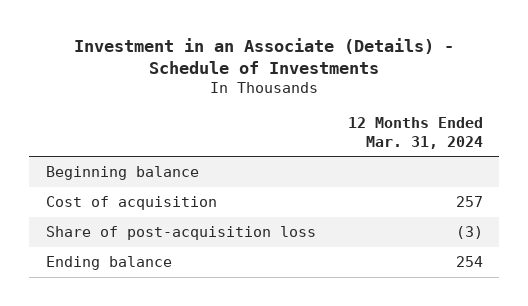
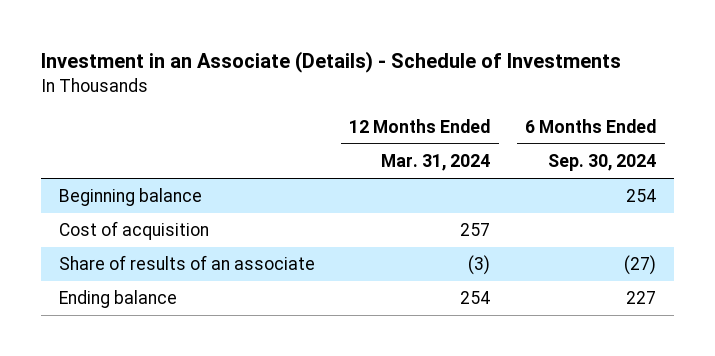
- | 12 Months Ended Mar. 31, 2024
+ | 12 Months Ended Mar. 31, 2024 | 6 Months Ended Sep. 30, 2024
- Share of post-acquisition loss | (3)
+ Share of results of an associate | (3) | (27)

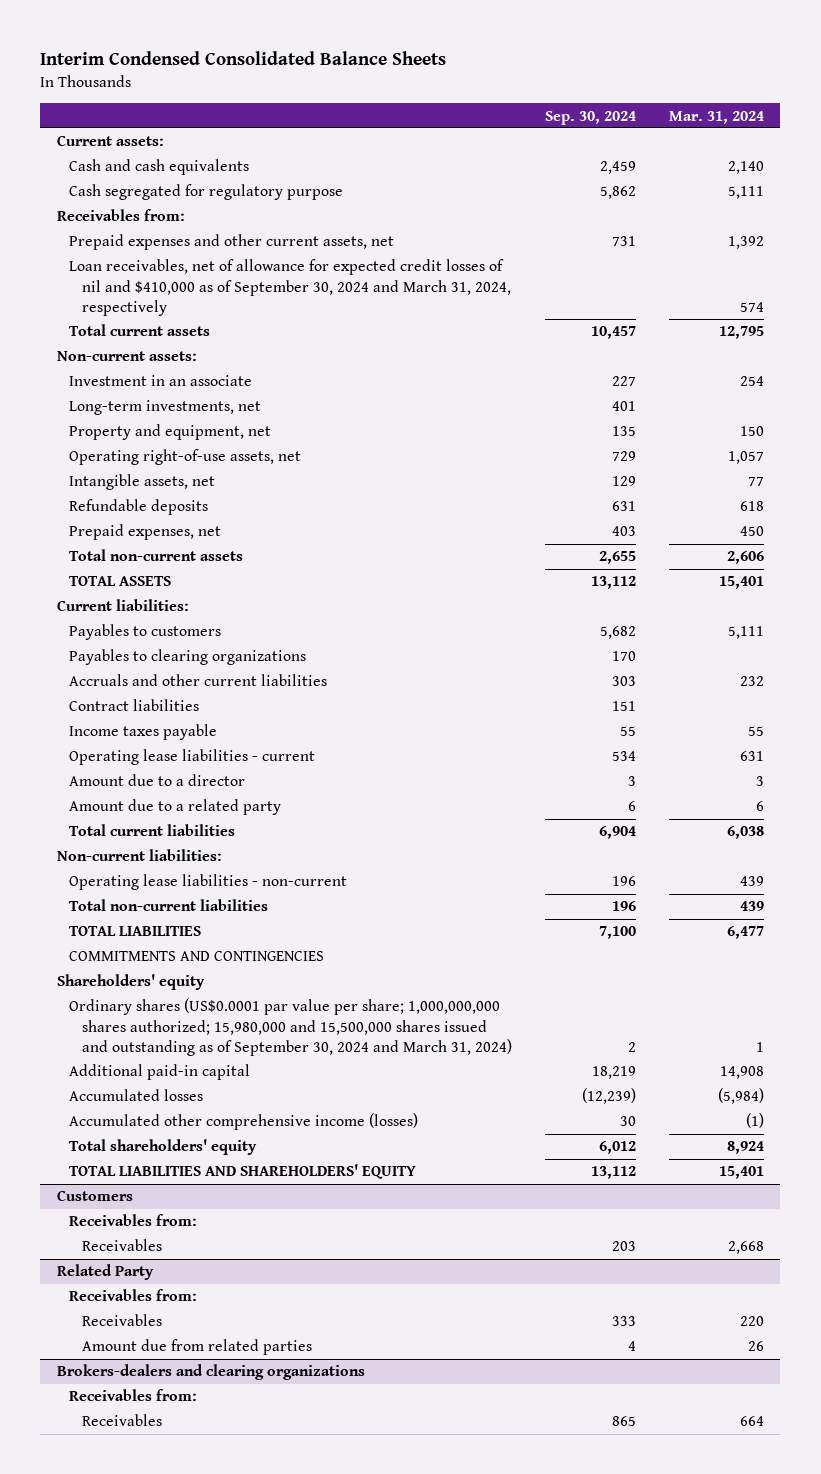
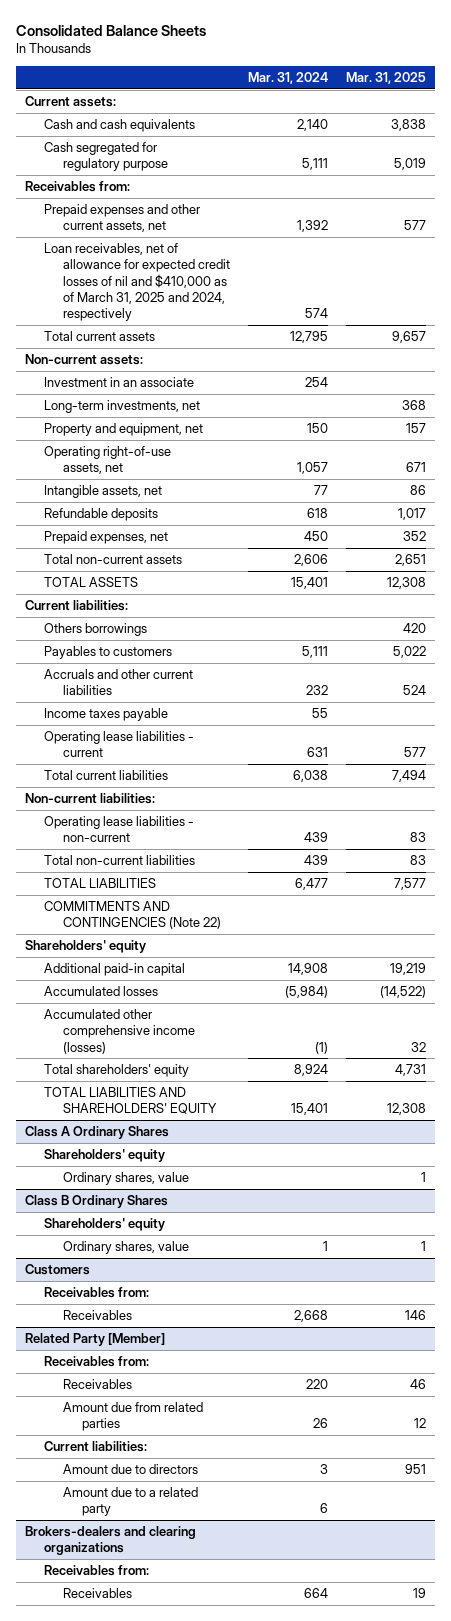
- Interim Condensed Consolidated Balance Sheets
+ Consolidated Balance Sheets
- | Sep. 30, 2024 | Mar. 31, 2024
+ | Mar. 31, 2024 | Mar. 31, 2025
- Loan receivables, net of allowance for expected credit losses of nil and $410,000 as of September 30, 2024 and March 31, 2024, respectively | | 574
+ Loan receivables, net of allowance for expected credit losses of nil and $410,000 as of March 31, 2025 and 2024, respectively | 574 |
+ Others borrowings | | 420
- Payables to clearing organizations | 170 |
- Contract liabilities | 151 |
- Amount due to a director | 3 | 3
- Amount due to a related party | 6 | 6
- COMMITMENTS AND CONTINGENCIES
+ COMMITMENTS AND CONTINGENCIES (Note 22)
- Ordinary shares (US$0.0001 par value per share; 1,000,000,000 shares authorized; 15,980,000 and 15,500,000 shares issued and outstanding as of September 30, 2024 and March 31, 2024) | 2 | 1
+ Class A Ordinary Shares
+ Shareholders' equity
+ Ordinary shares, value | | 1
+ Class B Ordinary Shares
+ Shareholders' equity
+ Ordinary shares, value | 1 | 1
- Related Party
+ Related Party [Member]
+ Current liabilities:
+ Amount due to directors | 3 | 951
+ Amount due to a related party | 6 |

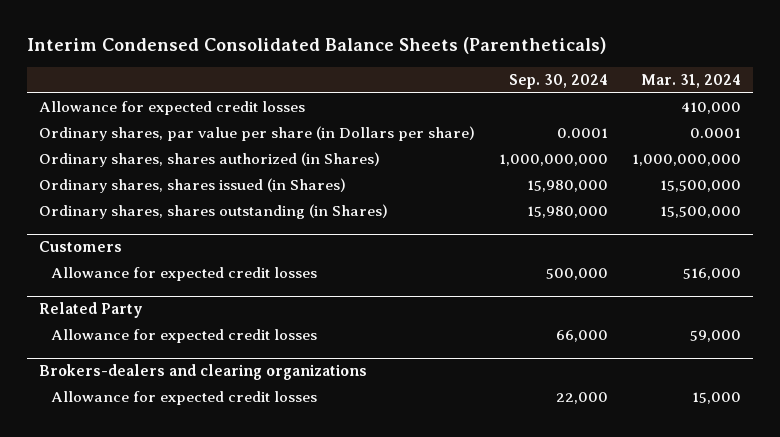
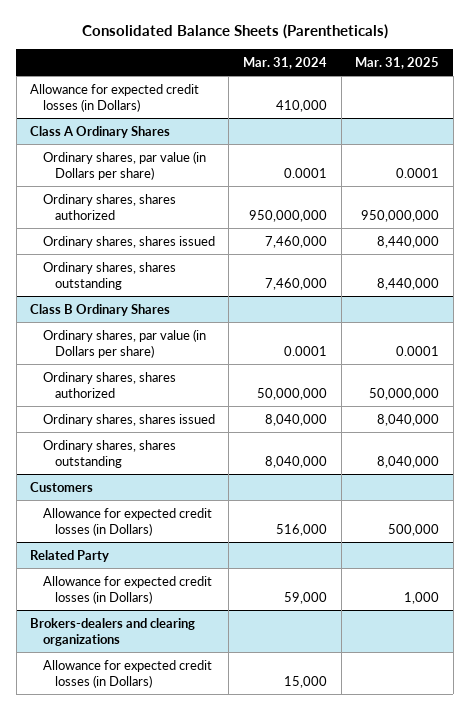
- Interim Condensed Consolidated Balance Sheets (Parentheticals)
+ Consolidated Balance Sheets (Parentheticals)
- | Sep. 30, 2024 | Mar. 31, 2024
+ | Mar. 31, 2024 | Mar. 31, 2025
- Allowance for expected credit losses | | 410,000
- Ordinary shares, par value per share (in Dollars per share) | 0.0001 | 0.0001
- Ordinary shares, shares authorized (in Shares) | 1,000,000,000 | 1,000,000,000
- Ordinary shares, shares issued (in Shares) | 15,980,000 | 15,500,000
- Ordinary shares, shares outstanding (in Shares) | 15,980,000 | 15,500,000
+ Allowance for expected credit losses (in Dollars) | 410,000 |
+ Class A Ordinary Shares
+ Ordinary shares, par value (in Dollars per share) | 0.0001 | 0.0001
+ Ordinary shares, shares authorized | 950,000,000 | 950,000,000
+ Ordinary shares, shares issued | 7,460,000 | 8,440,000
+ Ordinary shares, shares outstanding | 7,460,000 | 8,440,000
+ Class B Ordinary Shares
+ Ordinary shares, par value (in Dollars per share) | 0.0001 | 0.0001
+ Ordinary shares, shares authorized | 50,000,000 | 50,000,000
+ Ordinary shares, shares issued | 8,040,000 | 8,040,000
+ Ordinary shares, shares outstanding | 8,040,000 | 8,040,000
@ Customers
- Allowance for expected credit losses | 500,000 | 516,000
+ Allowance for expected credit losses (in Dollars) | 516,000 | 500,000
@ Related Party
- Allowance for expected credit losses | 66,000 | 59,000
+ Allowance for expected credit losses (in Dollars) | 59,000 | 1,000
@ Brokers-dealers and clearing organizations
- Allowance for expected credit losses | 22,000 | 15,000
+ Allowance for expected credit losses (in Dollars) | 15,000 |

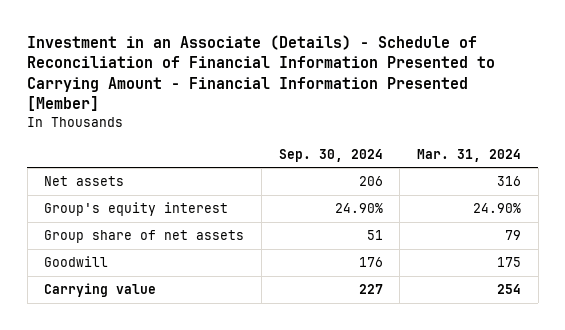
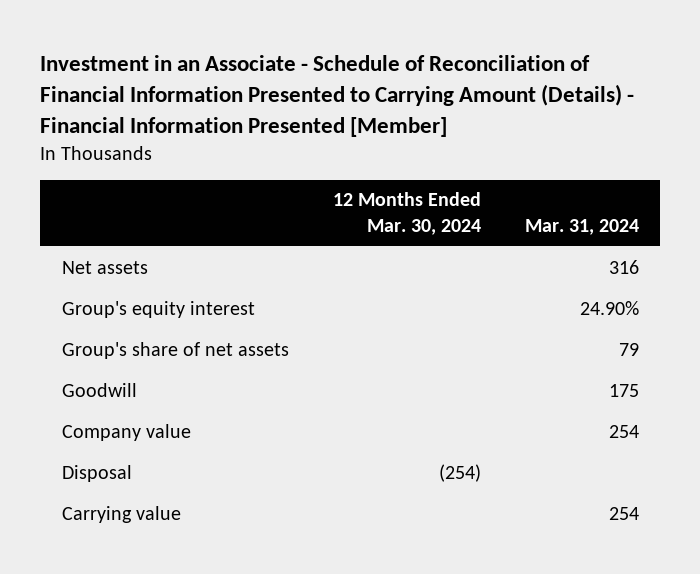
- Investment in an Associate (Details) - Schedule of Reconciliation of Financial Information Presented to Carrying Amount - Financial Information Presented [Member]
+ Investment in an Associate - Schedule of Reconciliation of Financial Information Presented to Carrying Amount (Details) - Financial Information Presented [Member]
- | Sep. 30, 2024 | Mar. 31, 2024
+ | 12 Months Ended Mar. 30, 2024 | Mar. 31, 2024
- Group share of net assets | 51 | 79
+ Group's share of net assets | | 79
+ Company value | | 254
+ Disposal | (254) |

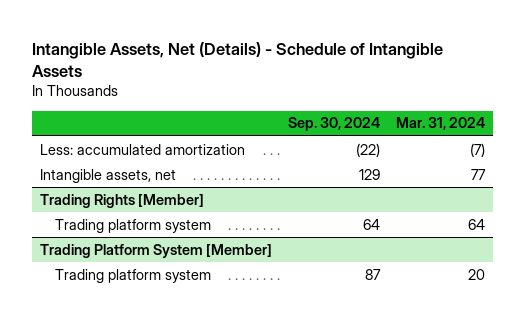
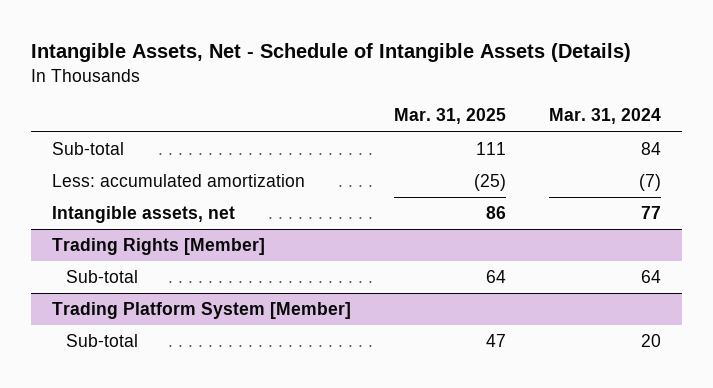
- Intangible Assets, Net (Details) - Schedule of Intangible Assets
+ Intangible Assets, Net - Schedule of Intangible Assets (Details)
- | Sep. 30, 2024 | Mar. 31, 2024
+ | Mar. 31, 2025 | Mar. 31, 2024
+ Sub-total | 111 | 84
@ Trading Rights [Member]
- Trading platform system | 64 | 64
+ Sub-total | 64 | 64
@ Trading Platform System [Member]
- Trading platform system | 87 | 20
+ Sub-total | 47 | 20

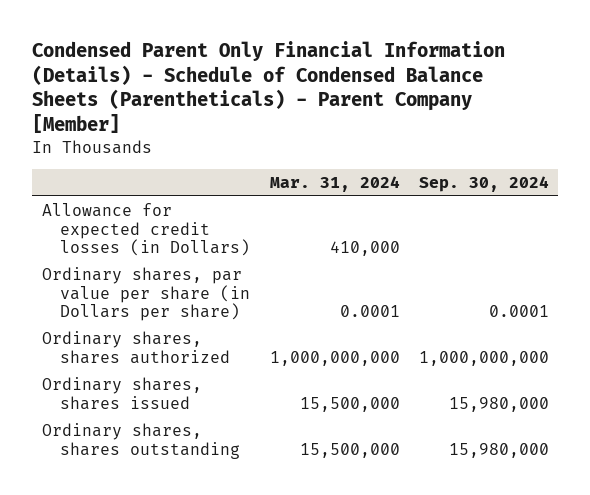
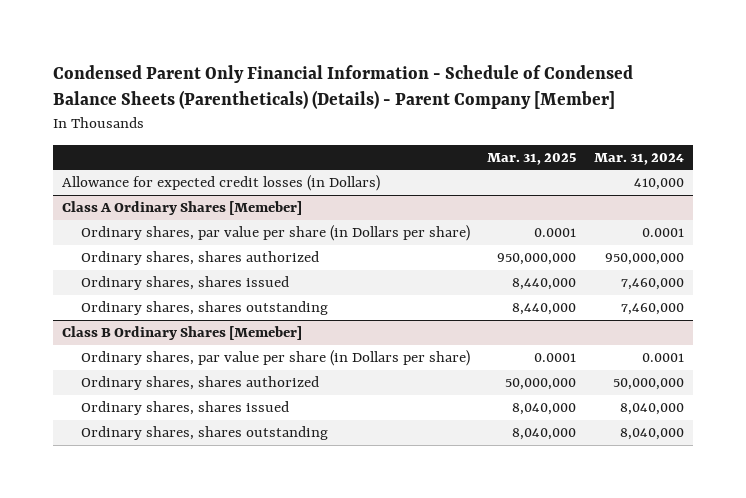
- Condensed Parent Only Financial Information (Details) - Schedule of Condensed Balance Sheets (Parentheticals) - Parent Company [Member]
+ Condensed Parent Only Financial Information - Schedule of Condensed Balance Sheets (Parentheticals) (Details) - Parent Company [Member]
- | Mar. 31, 2024 | Sep. 30, 2024
+ | Mar. 31, 2025 | Mar. 31, 2024
+ Class A Ordinary Shares [Memeber]
- Ordinary shares, shares authorized | 1,000,000,000 | 1,000,000,000
- Ordinary shares, shares issued | 15,500,000 | 15,980,000
- Ordinary shares, shares outstanding | 15,500,000 | 15,980,000
+ Ordinary shares, shares authorized | 950,000,000 | 950,000,000
+ Ordinary shares, shares issued | 8,440,000 | 7,460,000
+ Ordinary shares, shares outstanding | 8,440,000 | 7,460,000
+ Class B Ordinary Shares [Memeber]
+ Ordinary shares, par value per share (in Dollars per share) | 0.0001 | 0.0001
+ Ordinary shares, shares authorized | 50,000,000 | 50,000,000
+ Ordinary shares, shares issued | 8,040,000 | 8,040,000
+ Ordinary shares, shares outstanding | 8,040,000 | 8,040,000

